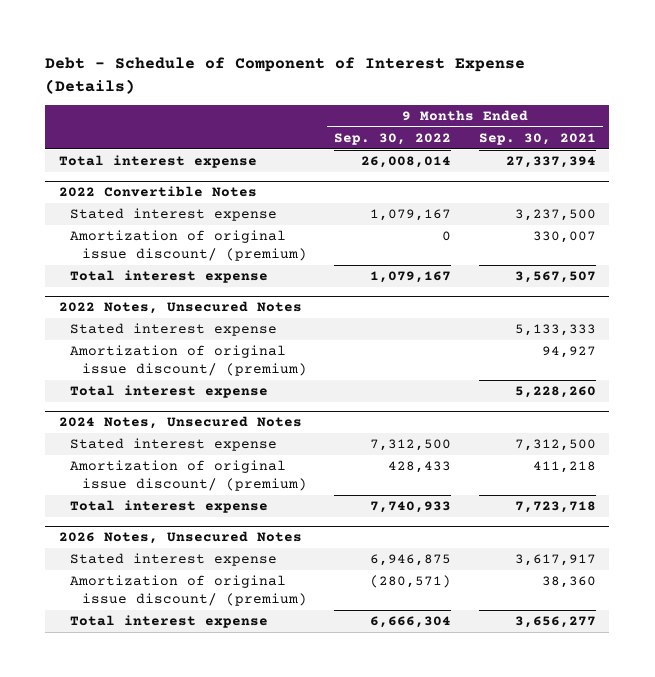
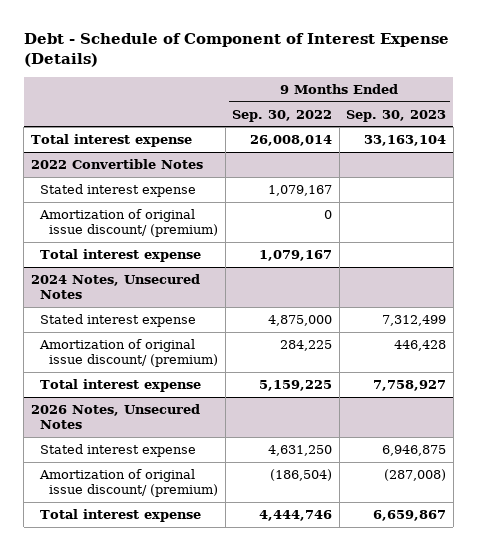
- | 9 Months Ended Sep. 30, 2022 | 9 Months Ended Sep. 30, 2021
+ | 9 Months Ended Sep. 30, 2022 | 9 Months Ended Sep. 30, 2023
- 2022 Notes, Unsecured Notes
- Stated interest expense | | 5,133,333
- Amortization of original issue discount/ (premium) | | 94,927
- Total interest expense | | 5,228,260
@ 2024 Notes, Unsecured Notes
- Stated interest expense | 7,312,500 | 7,312,500
- Amortization of original issue discount/ (premium) | 428,433 | 411,218
- Total interest expense | 7,740,933 | 7,723,718
+ Stated interest expense | 4,875,000 | 7,312,499
+ Amortization of original issue discount/ (premium) | 284,225 | 446,428
+ Total interest expense | 5,159,225 | 7,758,927
@ 2026 Notes, Unsecured Notes
- Stated interest expense | 6,946,875 | 3,617,917
- Amortization of original issue discount/ (premium) | (280,571) | 38,360
- Total interest expense | 6,666,304 | 3,656,277
+ Stated interest expense | 4,631,250 | 6,946,875
+ Amortization of original issue discount/ (premium) | (186,504) | (287,008)
+ Total interest expense | 4,444,746 | 6,659,867

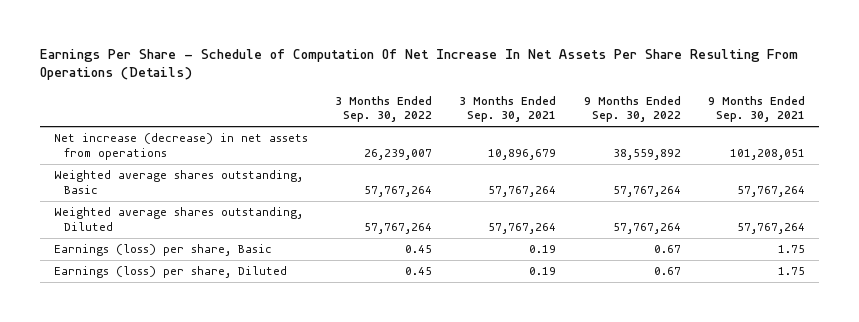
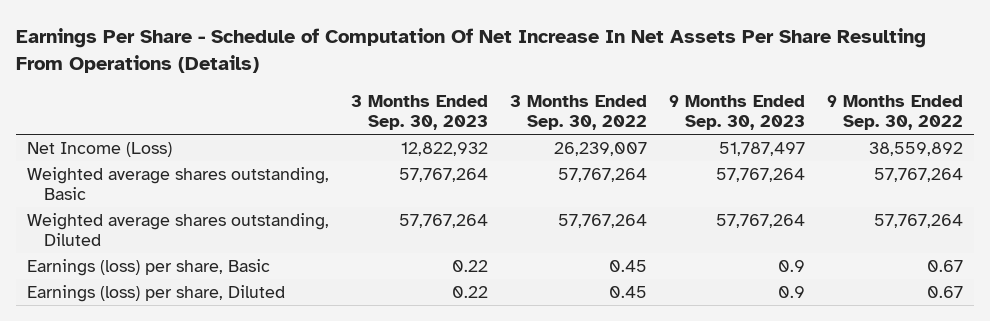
- | 3 Months Ended Sep. 30, 2022 | 3 Months Ended Sep. 30, 2021 | 9 Months Ended Sep. 30, 2022 | 9 Months Ended Sep. 30, 2021
+ | 3 Months Ended Sep. 30, 2023 | 3 Months Ended Sep. 30, 2022 | 9 Months Ended Sep. 30, 2023 | 9 Months Ended Sep. 30, 2022
- Net increase (decrease) in net assets from operations | 26,239,007 | 10,896,679 | 38,559,892 | 101,208,051
+ Net Income (Loss) | 12,822,932 | 26,239,007 | 51,787,497 | 38,559,892

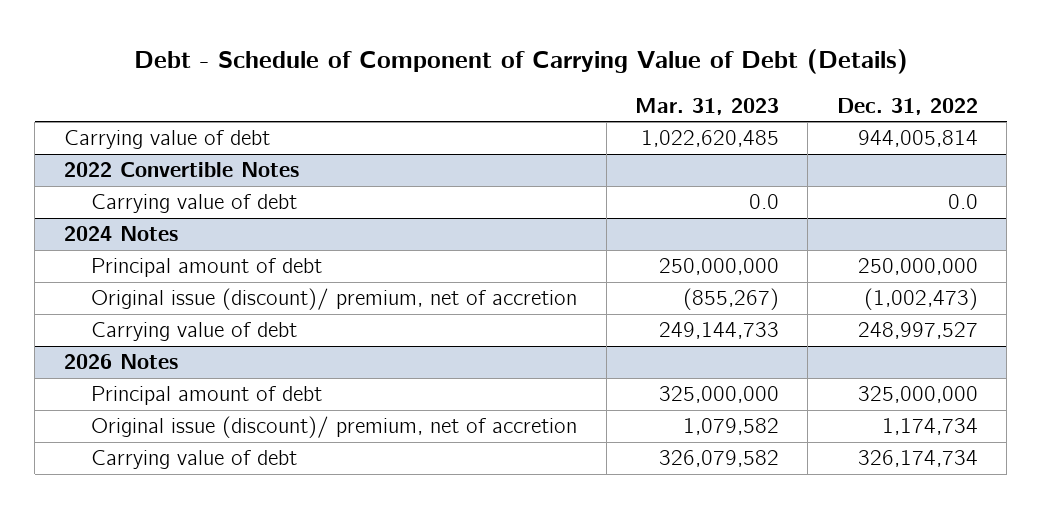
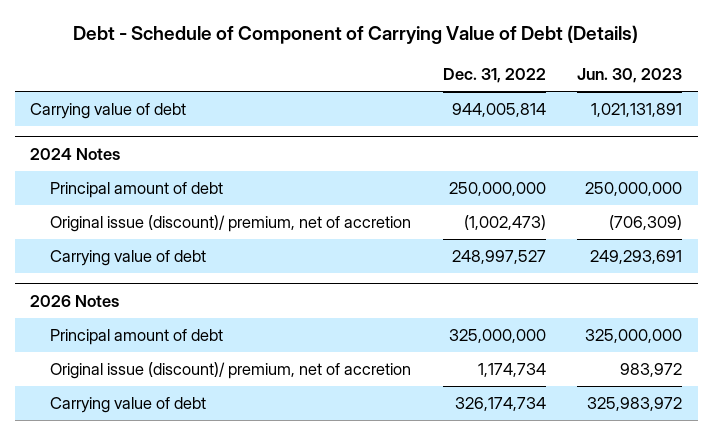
- | Mar. 31, 2023 | Dec. 31, 2022
+ | Dec. 31, 2022 | Jun. 30, 2023
- 2022 Convertible Notes
- Carrying value of debt | 0.0 | 0.0

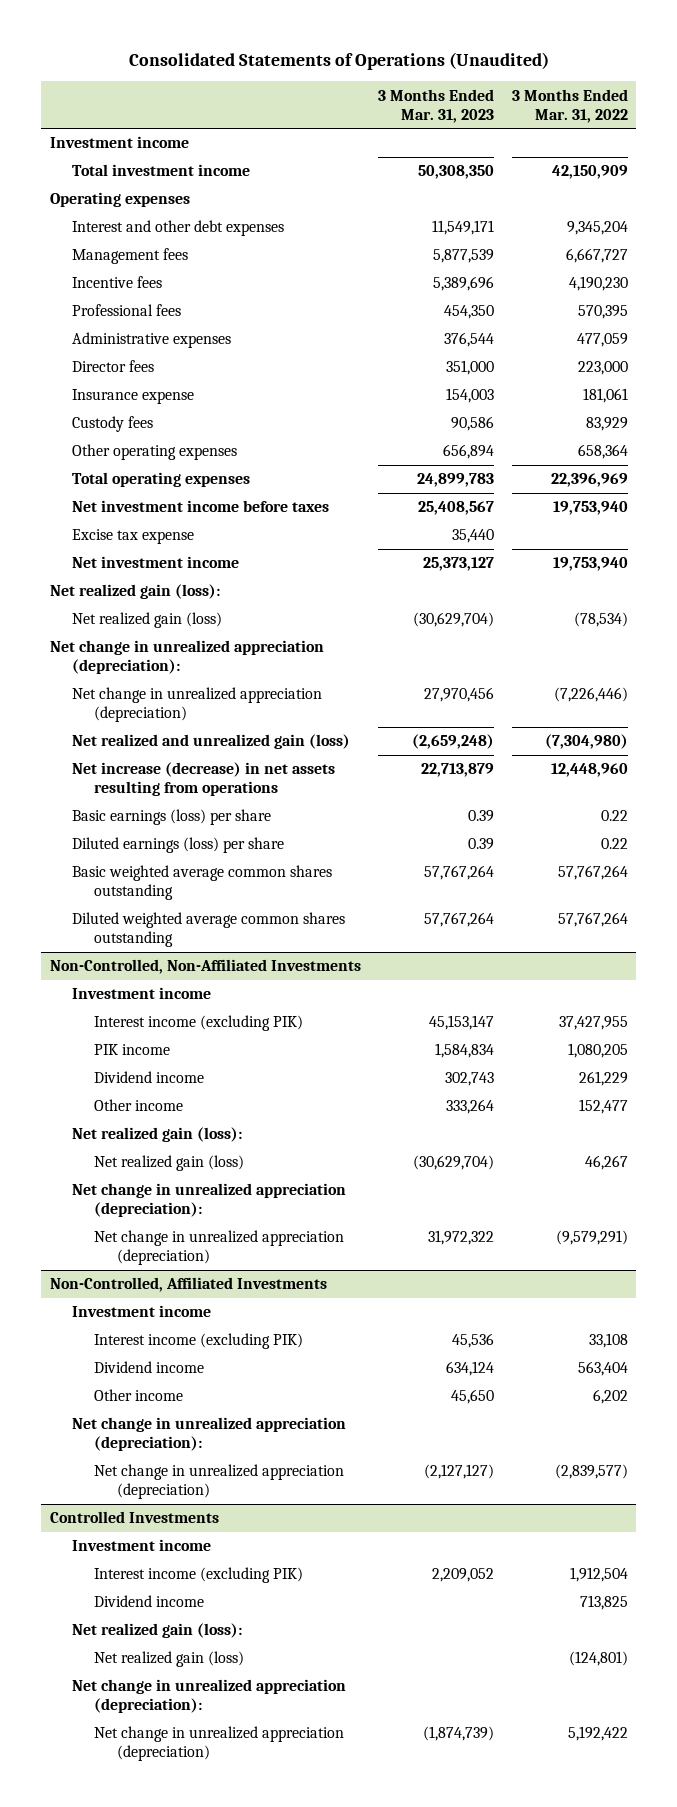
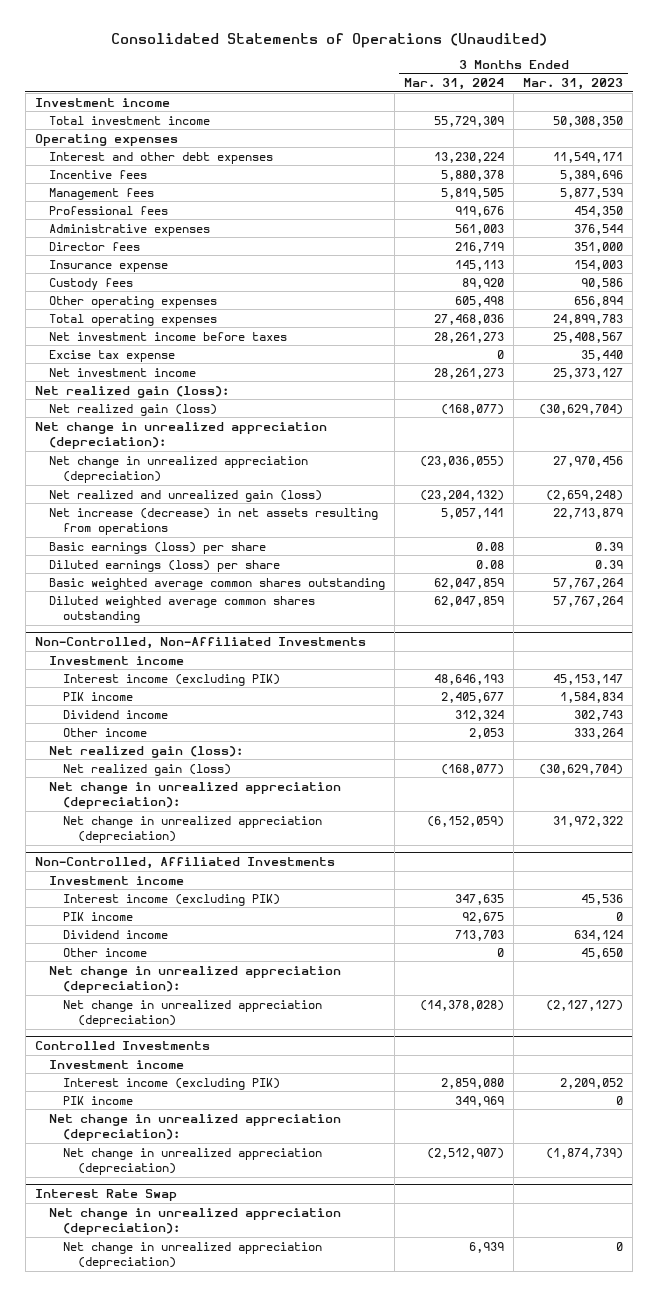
- | 3 Months Ended Mar. 31, 2023 | 3 Months Ended Mar. 31, 2022
+ | 3 Months Ended Mar. 31, 2024 | 3 Months Ended Mar. 31, 2023
moved down: Management fees | 5,819,505 | 5,877,539
@ Non-Controlled, Affiliated Investments
+ PIK income | 92,675 | 0
@ Controlled Investments
- Dividend income | | 713,825
- Net realized gain (loss):
- Net realized gain (loss) | | (124,801)
+ PIK income | 349,969 | 0
+ Interest Rate Swap
+ Net change in unrealized appreciation (depreciation):
+ Net change in unrealized appreciation (depreciation) | 6,939 | 0

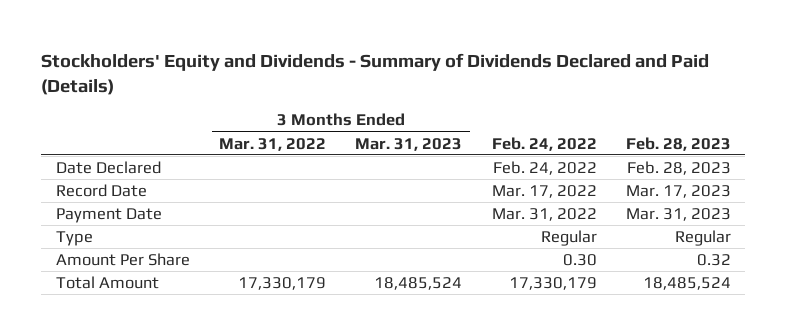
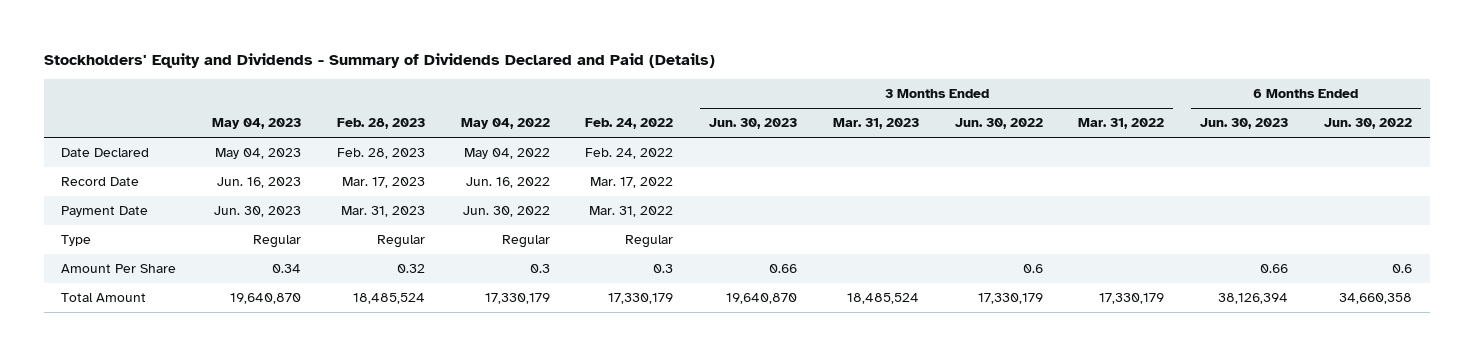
- | 3 Months Ended Mar. 31, 2022 | 3 Months Ended Mar. 31, 2023 | Feb. 24, 2022 | Feb. 28, 2023
+ | May 04, 2023 | Feb. 28, 2023 | May 04, 2022 | Feb. 24, 2022 | 3 Months Ended Jun. 30, 2023 | 3 Months Ended Mar. 31, 2023 | 3 Months Ended Jun. 30, 2022 | 3 Months Ended Mar. 31, 2022 | 6 Months Ended Jun. 30, 2023 | 6 Months Ended Jun. 30, 2022
- Amount Per Share | | | 0.30 | 0.32
+ Amount Per Share | 0.34 | 0.32 | 0.3 | 0.3 | 0.66 | | 0.6 | | 0.66 | 0.6

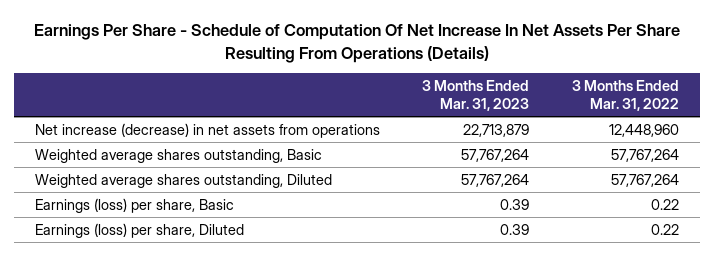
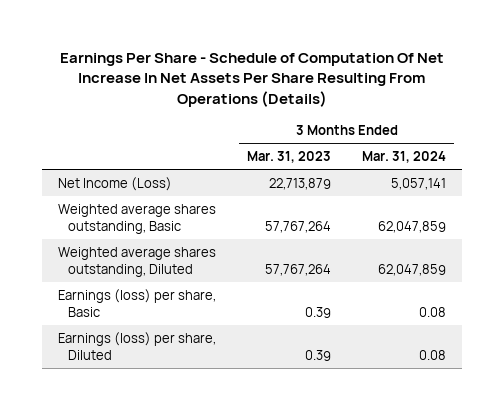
- | 3 Months Ended Mar. 31, 2023 | 3 Months Ended Mar. 31, 2022
+ | 3 Months Ended Mar. 31, 2023 | 3 Months Ended Mar. 31, 2024
- Net increase (decrease) in net assets from operations | 22,713,879 | 12,448,960
+ Net Income (Loss) | 22,713,879 | 5,057,141

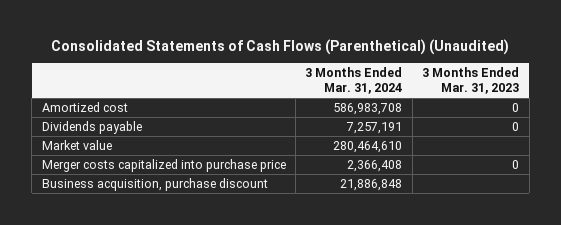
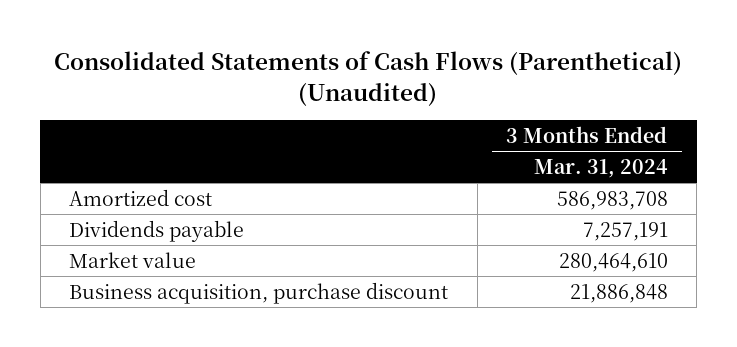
- | 3 Months Ended Mar. 31, 2024 | 3 Months Ended Mar. 31, 2023
+ | 3 Months Ended Mar. 31, 2024
- Merger costs capitalized into purchase price | 2,366,408 | 0

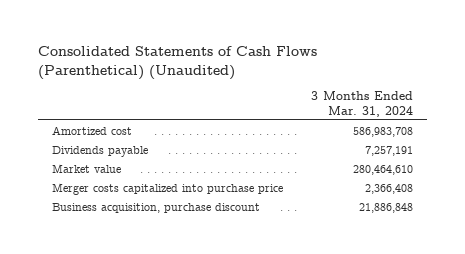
+ Merger costs capitalized into purchase price | 2,366,408

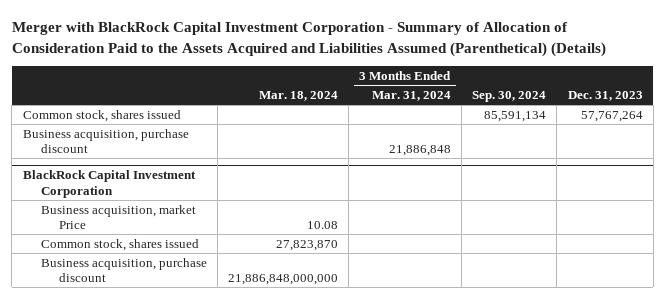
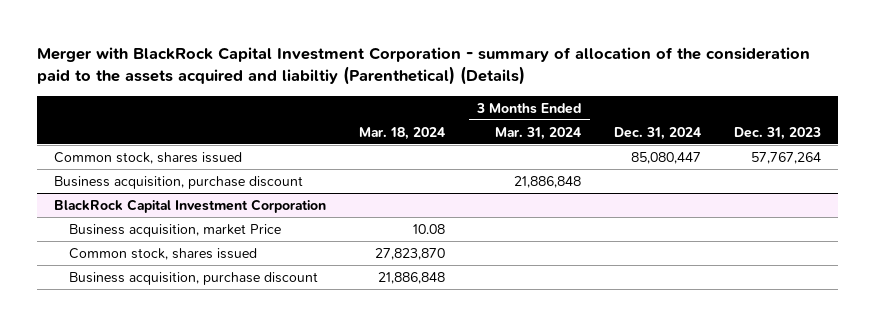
- Merger with BlackRock Capital Investment Corporation - Summary of Allocation of Consideration Paid to the Assets Acquired and Liabilities Assumed (Parenthetical) (Details)
+ Merger with BlackRock Capital Investment Corporation - summary of allocation of the consideration paid to the assets acquired and liabiltiy (Parenthetical) (Details)
- | Mar. 18, 2024 | 3 Months Ended Mar. 31, 2024 | Sep. 30, 2024 | Dec. 31, 2023
+ | Mar. 18, 2024 | 3 Months Ended Mar. 31, 2024 | Dec. 31, 2024 | Dec. 31, 2023
@ BlackRock Capital Investment Corporation
- Business acquisition, purchase discount | 21,886,848,000,000 | | |
+ Business acquisition, purchase discount | 21,886,848 | | |

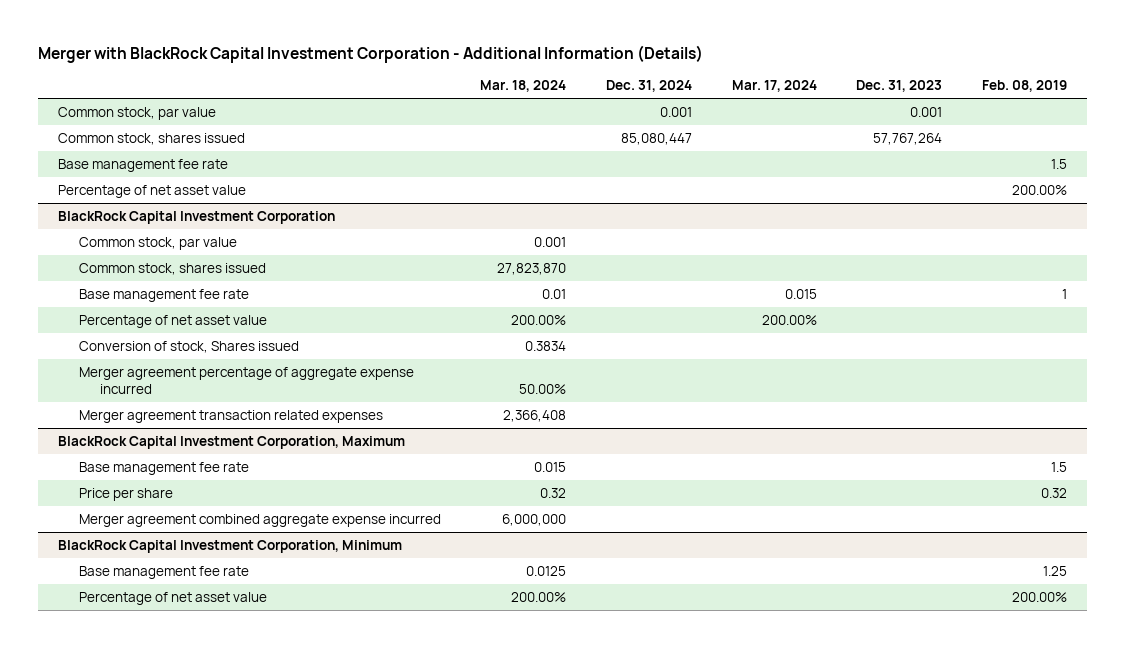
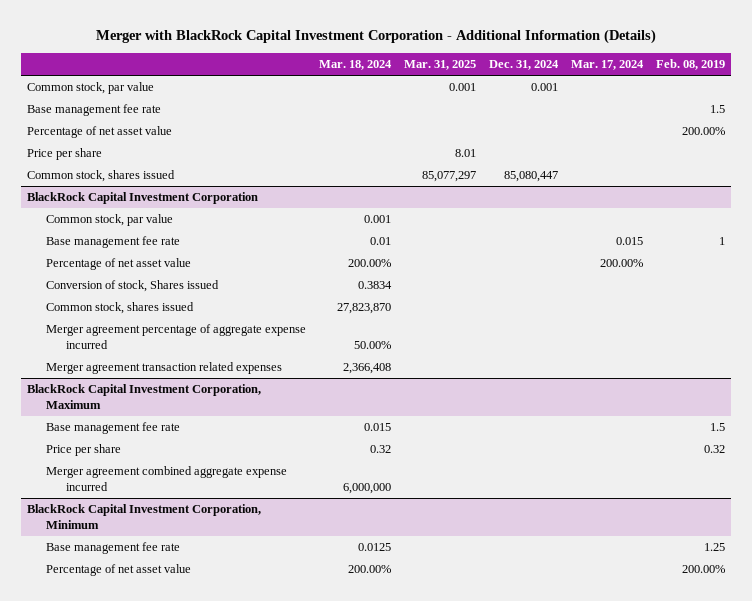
- | Mar. 18, 2024 | Dec. 31, 2024 | Mar. 17, 2024 | Dec. 31, 2023 | Feb. 08, 2019
+ | Mar. 18, 2024 | Mar. 31, 2025 | Dec. 31, 2024 | Mar. 17, 2024 | Feb. 08, 2019
+ Price per share | | 8.01 | | |
moved down: Common stock, shares issued | | 85,077,297 | 85,080,447 | |
@ BlackRock Capital Investment Corporation
moved down: Common stock, shares issued | 27,823,870 | | | |

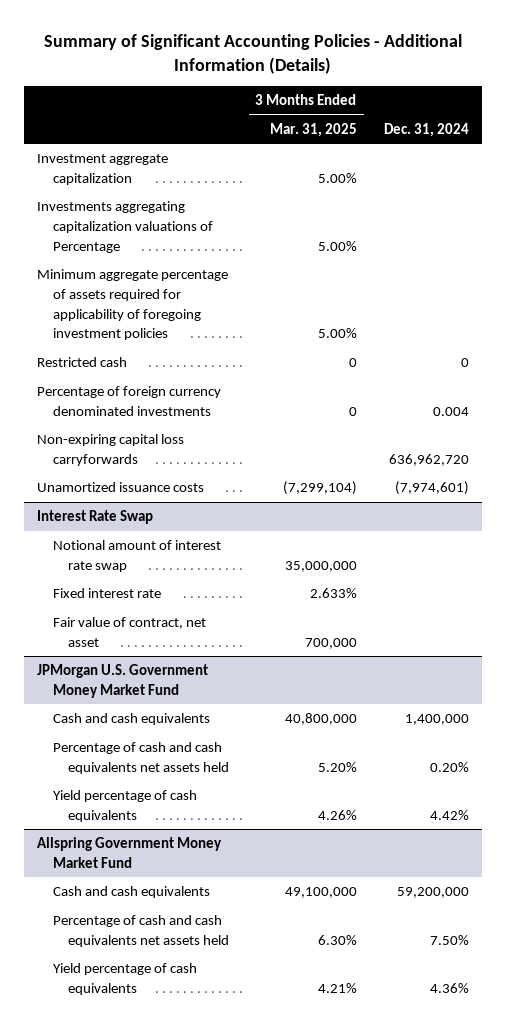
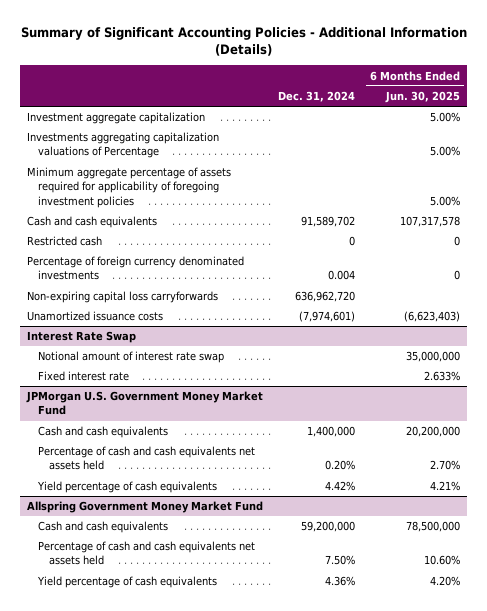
- | 3 Months Ended Mar. 31, 2025 | Dec. 31, 2024
+ | Dec. 31, 2024 | 6 Months Ended Jun. 30, 2025
+ Cash and cash equivalents | 91,589,702 | 107,317,578
@ Interest Rate Swap
- Fair value of contract, net asset | 700,000 |

